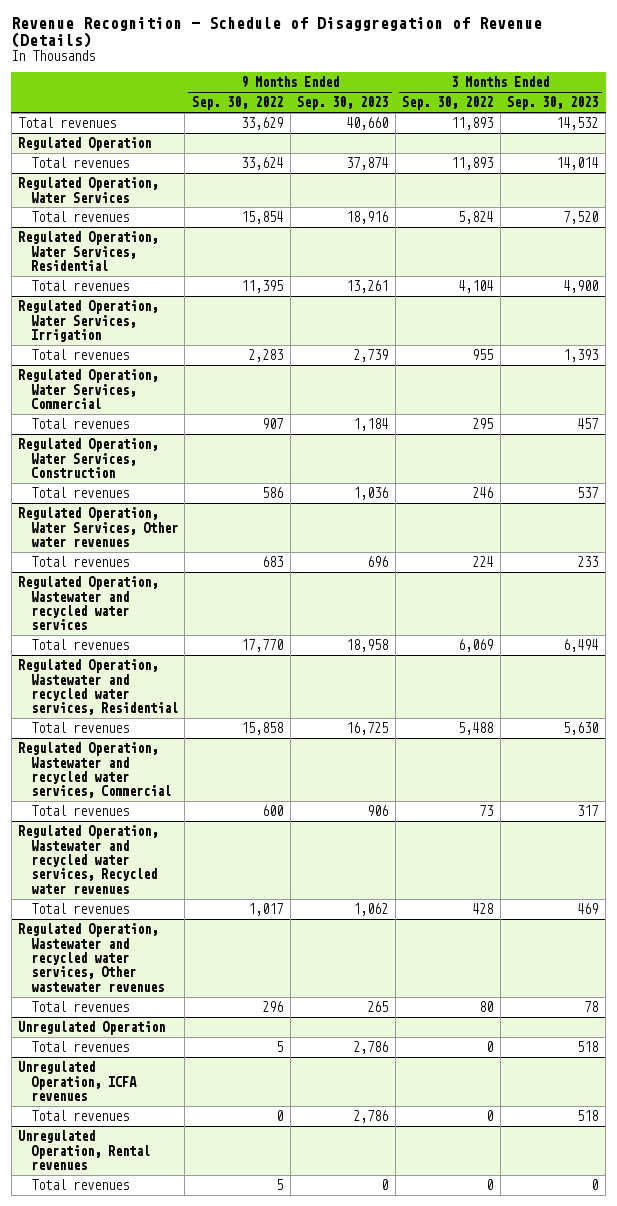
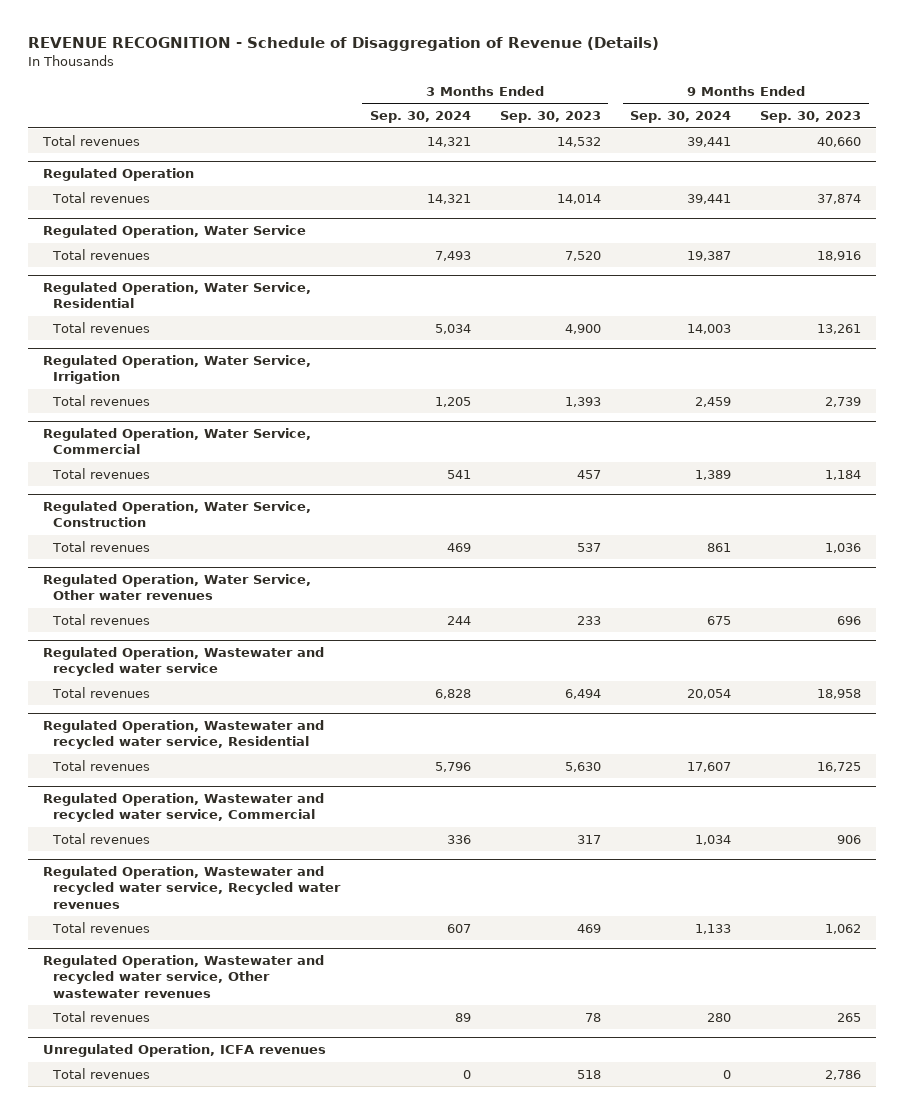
- Revenue Recognition - Schedule of Disaggregation of Revenue (Details)
+ REVENUE RECOGNITION - Schedule of Disaggregation of Revenue (Details)
- | 9 Months Ended Sep. 30, 2022 | 9 Months Ended Sep. 30, 2023 | 3 Months Ended Sep. 30, 2022 | 3 Months Ended Sep. 30, 2023
+ | 3 Months Ended Sep. 30, 2024 | 3 Months Ended Sep. 30, 2023 | 9 Months Ended Sep. 30, 2024 | 9 Months Ended Sep. 30, 2023
- Regulated Operation, Water Services
+ Regulated Operation, Water Service
- Regulated Operation, Water Services, Residential
+ Regulated Operation, Water Service, Residential
- Regulated Operation, Water Services, Irrigation
+ Regulated Operation, Water Service, Irrigation
- Regulated Operation, Water Services, Commercial
+ Regulated Operation, Water Service, Commercial
- Regulated Operation, Water Services, Construction
+ Regulated Operation, Water Service, Construction
- Regulated Operation, Water Services, Other water revenues
+ Regulated Operation, Water Service, Other water revenues
- Regulated Operation, Wastewater and recycled water services
+ Regulated Operation, Wastewater and recycled water service
- Regulated Operation, Wastewater and recycled water services, Residential
+ Regulated Operation, Wastewater and recycled water service, Residential
- Regulated Operation, Wastewater and recycled water services, Commercial
+ Regulated Operation, Wastewater and recycled water service, Commercial
- Regulated Operation, Wastewater and recycled water services, Recycled water revenues
+ Regulated Operation, Wastewater and recycled water service, Recycled water revenues
- Regulated Operation, Wastewater and recycled water services, Other wastewater revenues
+ Regulated Operation, Wastewater and recycled water service, Other wastewater revenues
- Unregulated Operation
- Total revenues | 5 | 2,786 | 0 | 518
- Unregulated Operation, Rental revenues
- Total revenues | 5 | 0 | 0 | 0

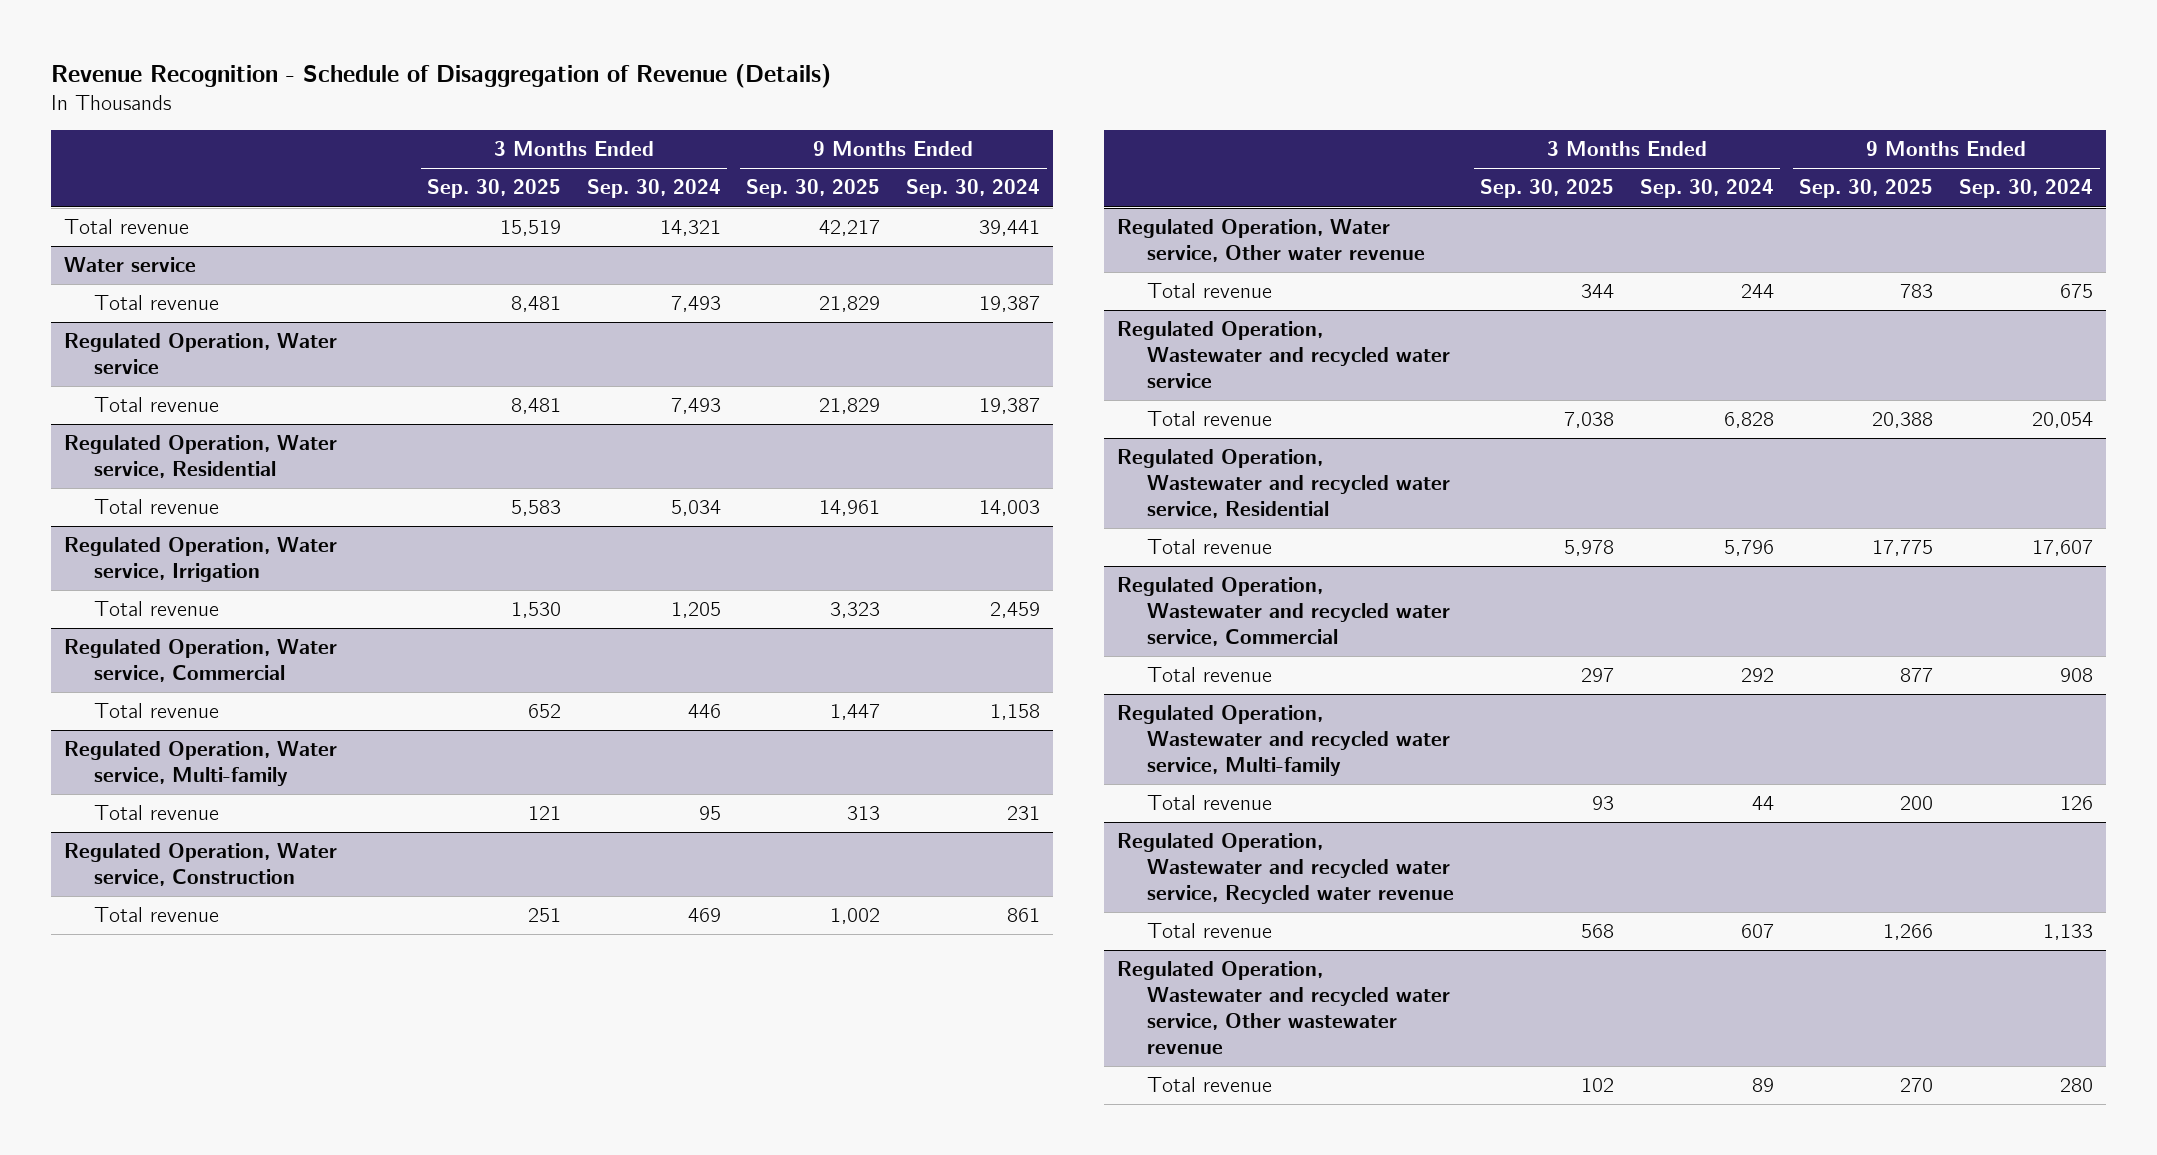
- REVENUE RECOGNITION - Schedule of Disaggregation of Revenue (Details)
+ Revenue Recognition - Schedule of Disaggregation of Revenue (Details)
- | 3 Months Ended Sep. 30, 2024 | 3 Months Ended Sep. 30, 2023 | 9 Months Ended Sep. 30, 2024 | 9 Months Ended Sep. 30, 2023
+ | 3 Months Ended Sep. 30, 2025 | 3 Months Ended Sep. 30, 2024 | 9 Months Ended Sep. 30, 2025 | 9 Months Ended Sep. 30, 2024
- Total revenues | 14,321 | 14,532 | 39,441 | 40,660
- Regulated Operation
- Total revenues | 14,321 | 14,014 | 39,441 | 37,874
- Regulated Operation, Water Service
- Total revenues | 7,493 | 7,520 | 19,387 | 18,916
- Regulated Operation, Water Service, Residential
- Total revenues | 5,034 | 4,900 | 14,003 | 13,261
- Regulated Operation, Water Service, Irrigation
- Total revenues | 1,205 | 1,393 | 2,459 | 2,739
- Regulated Operation, Water Service, Commercial
- Total revenues | 541 | 457 | 1,389 | 1,184
- Regulated Operation, Water Service, Construction
- Total revenues | 469 | 537 | 861 | 1,036
- Regulated Operation, Water Service, Other water revenues
- Total revenues | 244 | 233 | 675 | 696
+ Total revenue | 15,519 | 14,321 | 42,217 | 39,441
+ Water service
+ Total revenue | 8,481 | 7,493 | 21,829 | 19,387
+ Regulated Operation, Water service
+ Total revenue | 8,481 | 7,493 | 21,829 | 19,387
+ Regulated Operation, Water service, Residential
+ Total revenue | 5,583 | 5,034 | 14,961 | 14,003
+ Regulated Operation, Water service, Irrigation
+ Total revenue | 1,530 | 1,205 | 3,323 | 2,459
+ Regulated Operation, Water service, Commercial
+ Total revenue | 652 | 446 | 1,447 | 1,158
+ Regulated Operation, Water service, Multi-family
+ Total revenue | 121 | 95 | 313 | 231
+ Regulated Operation, Water service, Construction
+ Total revenue | 251 | 469 | 1,002 | 861
+ Regulated Operation, Water service, Other water revenue
+ Total revenue | 344 | 244 | 783 | 675
@ Regulated Operation, Wastewater and recycled water service
- Total revenues | 6,828 | 6,494 | 20,054 | 18,958
+ Total revenue | 7,038 | 6,828 | 20,388 | 20,054
@ Regulated Operation, Wastewater and recycled water service, Residential
- Total revenues | 5,796 | 5,630 | 17,607 | 16,725
+ Total revenue | 5,978 | 5,796 | 17,775 | 17,607
@ Regulated Operation, Wastewater and recycled water service, Commercial
- Total revenues | 336 | 317 | 1,034 | 906
- Regulated Operation, Wastewater and recycled water service, Recycled water revenues
- Total revenues | 607 | 469 | 1,133 | 1,062
- Regulated Operation, Wastewater and recycled water service, Other wastewater revenues
- Total revenues | 89 | 78 | 280 | 265
- Unregulated Operation, ICFA revenues
- Total revenues | 0 | 518 | 0 | 2,786
@ Regulated Operation, Wastewater and recycled water service, Commercial
+ Total revenue | 297 | 292 | 877 | 908
+ Regulated Operation, Wastewater and recycled water service, Multi-family
+ Total revenue | 93 | 44 | 200 | 126
+ Regulated Operation, Wastewater and recycled water service, Recycled water revenue
+ Total revenue | 568 | 607 | 1,266 | 1,133
+ Regulated Operation, Wastewater and recycled water service, Other wastewater revenue
+ Total revenue | 102 | 89 | 270 | 280

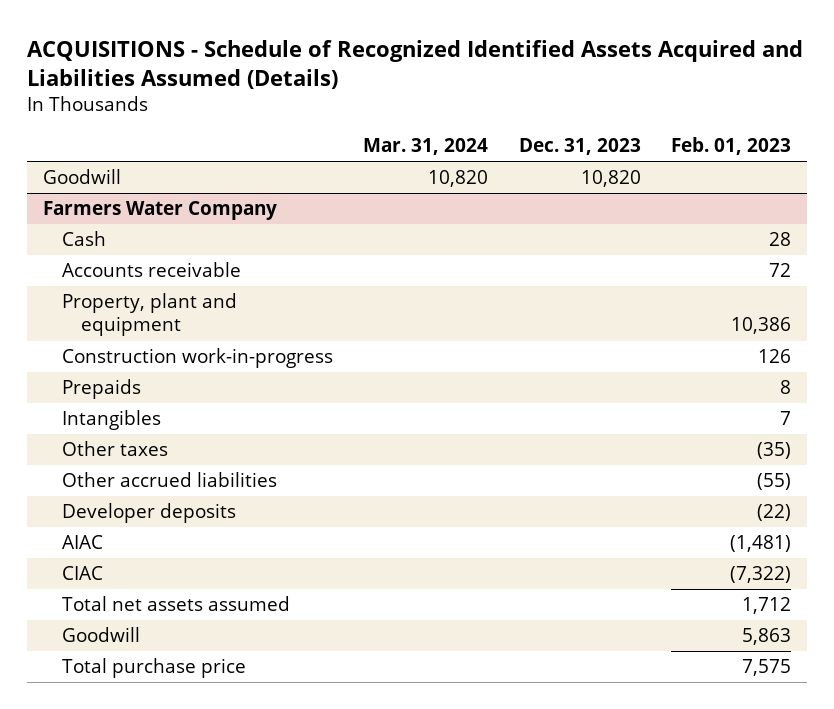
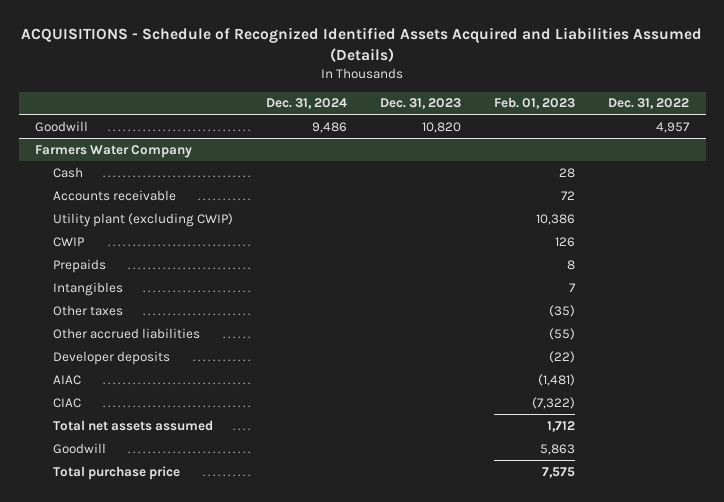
- | Mar. 31, 2024 | Dec. 31, 2023 | Feb. 01, 2023
+ | Dec. 31, 2024 | Dec. 31, 2023 | Feb. 01, 2023 | Dec. 31, 2022
@ Farmers Water Company
- Property, plant and equipment | | | 10,386
- Construction work-in-progress | | | 126
+ Utility plant (excluding CWIP) | | | 10,386 |
+ CWIP | | | 126 |

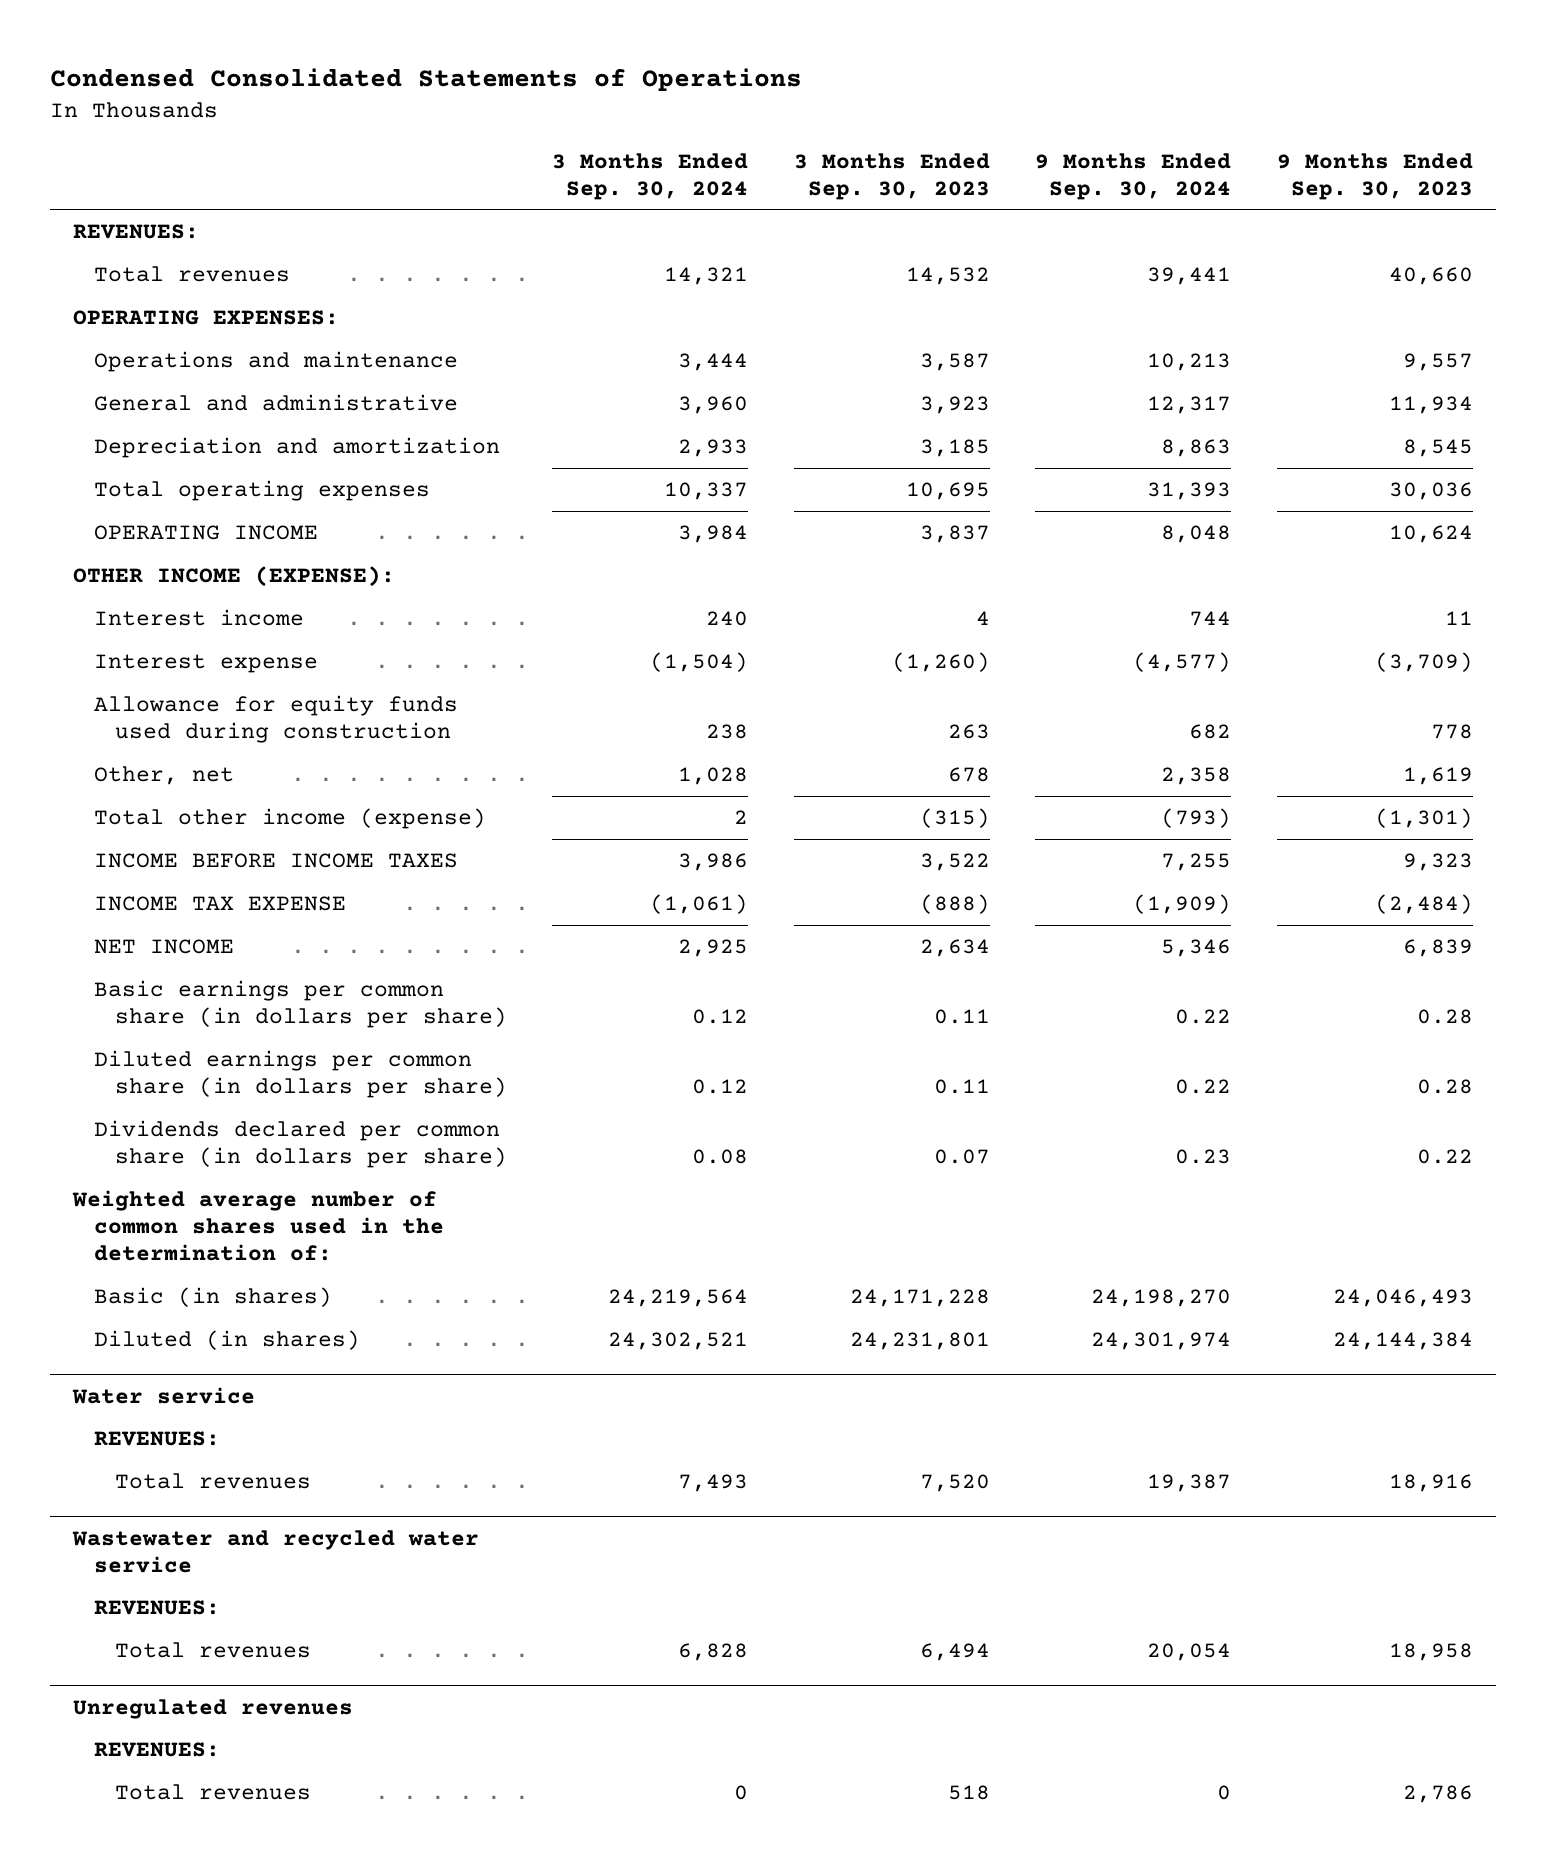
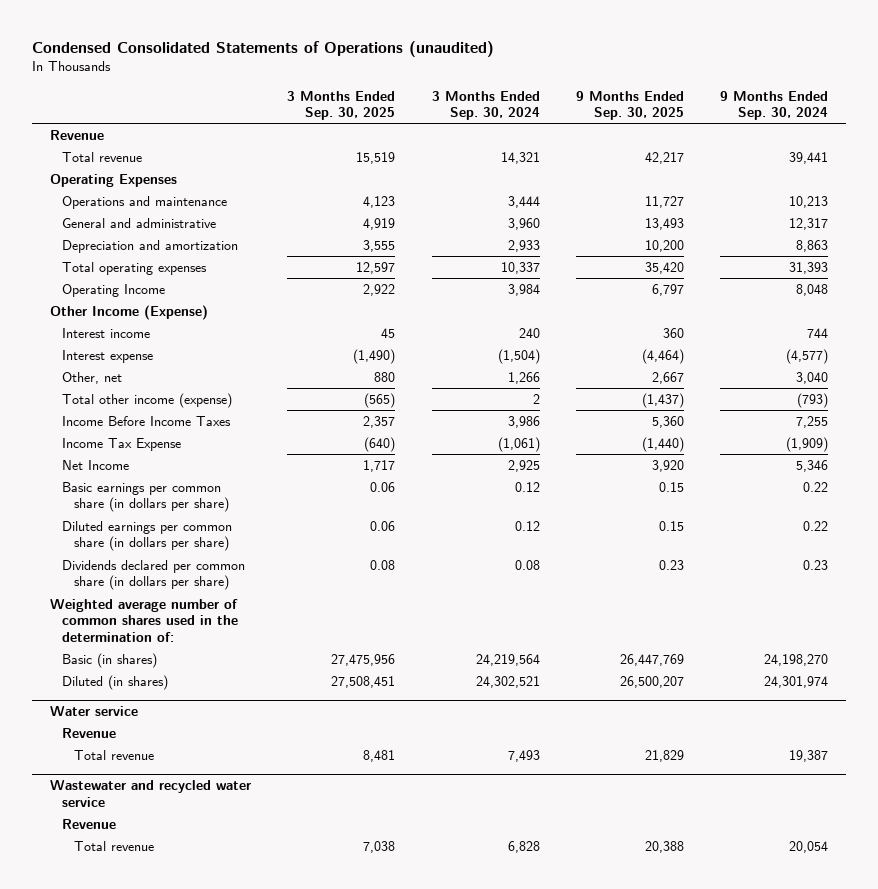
- Condensed Consolidated Statements of Operations
+ Condensed Consolidated Statements of Operations (unaudited)
- | 3 Months Ended Sep. 30, 2024 | 3 Months Ended Sep. 30, 2023 | 9 Months Ended Sep. 30, 2024 | 9 Months Ended Sep. 30, 2023
+ | 3 Months Ended Sep. 30, 2025 | 3 Months Ended Sep. 30, 2024 | 9 Months Ended Sep. 30, 2025 | 9 Months Ended Sep. 30, 2024
- REVENUES:
- Total revenues | 14,321 | 14,532 | 39,441 | 40,660
- OPERATING EXPENSES:
+ Revenue
+ Total revenue | 15,519 | 14,321 | 42,217 | 39,441
+ Operating Expenses
- OPERATING INCOME | 3,984 | 3,837 | 8,048 | 10,624
- OTHER INCOME (EXPENSE):
+ Operating Income | 2,922 | 3,984 | 6,797 | 8,048
+ Other Income (Expense)
- Allowance for equity funds used during construction | 238 | 263 | 682 | 778
- Other, net | 1,028 | 678 | 2,358 | 1,619
+ Other, net | 880 | 1,266 | 2,667 | 3,040
- INCOME BEFORE INCOME TAXES | 3,986 | 3,522 | 7,255 | 9,323
- INCOME TAX EXPENSE | (1,061) | (888) | (1,909) | (2,484)
- NET INCOME | 2,925 | 2,634 | 5,346 | 6,839
+ Income Before Income Taxes | 2,357 | 3,986 | 5,360 | 7,255
+ Income Tax Expense | (640) | (1,061) | (1,440) | (1,909)
+ Net Income | 1,717 | 2,925 | 3,920 | 5,346
@ Water service
- REVENUES:
- Total revenues | 7,493 | 7,520 | 19,387 | 18,916
+ Revenue
+ Total revenue | 8,481 | 7,493 | 21,829 | 19,387
@ Wastewater and recycled water service
- REVENUES:
- Total revenues | 6,828 | 6,494 | 20,054 | 18,958
- Unregulated revenues
- REVENUES:
- Total revenues | 0 | 518 | 0 | 2,786
@ Wastewater and recycled water service
+ Revenue
+ Total revenue | 7,038 | 6,828 | 20,388 | 20,054

